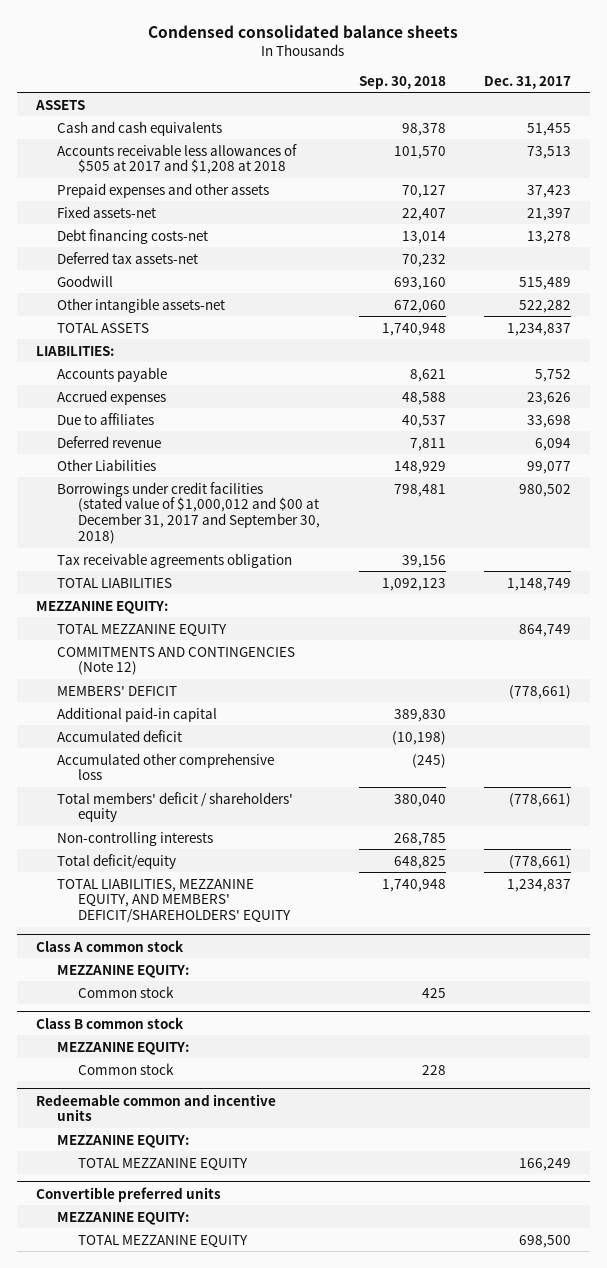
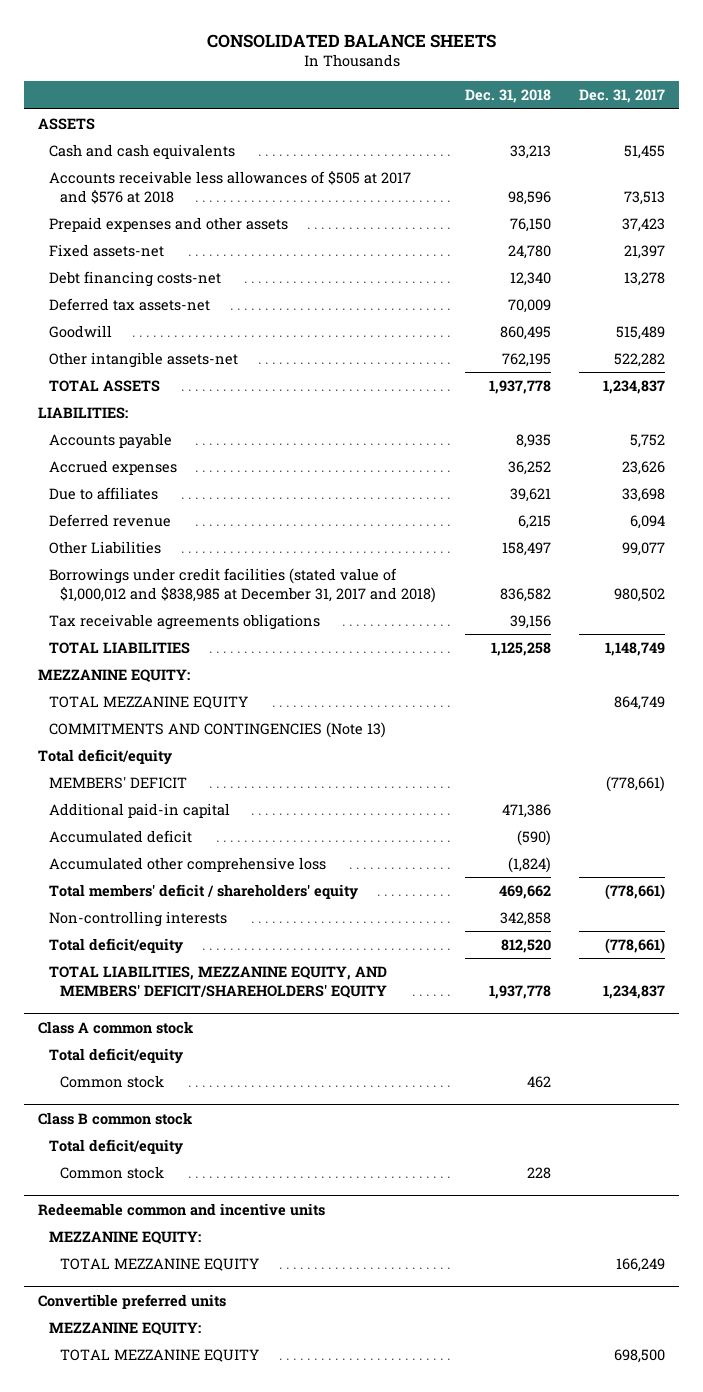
- Condensed consolidated balance sheets
+ CONSOLIDATED BALANCE SHEETS
- | Sep. 30, 2018 | Dec. 31, 2017
+ | Dec. 31, 2018 | Dec. 31, 2017
- Accounts receivable less allowances of $505 at 2017 and $1,208 at 2018 | 101,570 | 73,513
+ Accounts receivable less allowances of $505 at 2017 and $576 at 2018 | 98,596 | 73,513
- Borrowings under credit facilities (stated value of $1,000,012 and $00 at December 31, 2017 and September 30, 2018) | 798,481 | 980,502
- Tax receivable agreements obligation | 39,156 |
+ Borrowings under credit facilities (stated value of $1,000,012 and $838,985 at December 31, 2017 and 2018) | 836,582 | 980,502
+ Tax receivable agreements obligations | 39,156 |
- COMMITMENTS AND CONTINGENCIES (Note 12)
+ COMMITMENTS AND CONTINGENCIES (Note 13)
+ Total deficit/equity
@ Class A common stock
- MEZZANINE EQUITY:
+ Total deficit/equity
@ Class B common stock
- MEZZANINE EQUITY:
+ Total deficit/equity

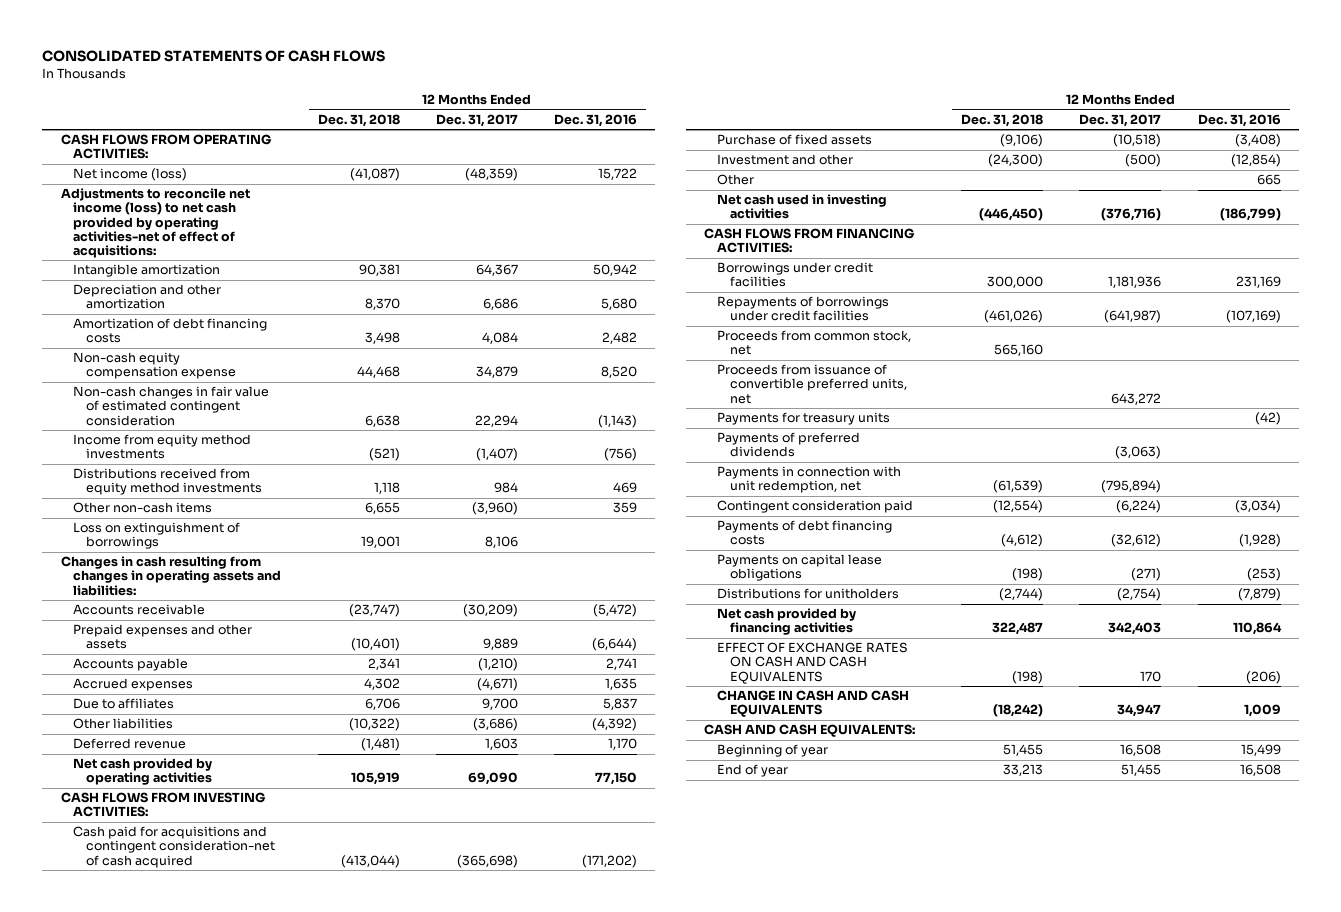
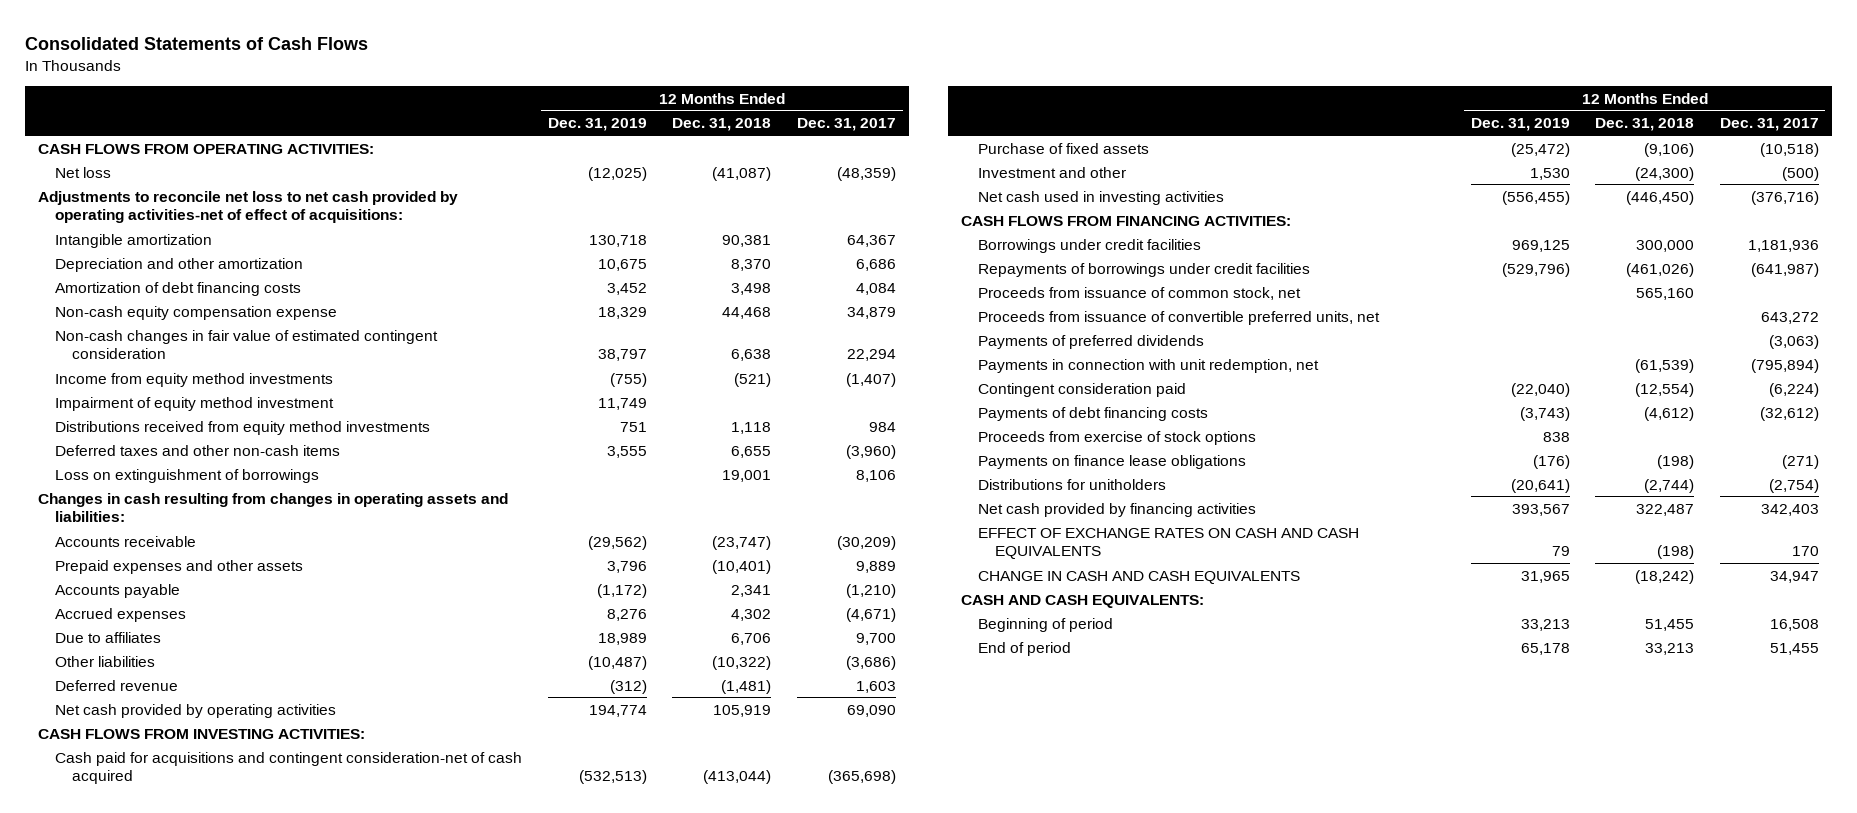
- CONSOLIDATED STATEMENTS OF CASH FLOWS
+ Consolidated Statements of Cash Flows
- | 12 Months Ended Dec. 31, 2018 | 12 Months Ended Dec. 31, 2017 | 12 Months Ended Dec. 31, 2016
+ | 12 Months Ended Dec. 31, 2019 | 12 Months Ended Dec. 31, 2018 | 12 Months Ended Dec. 31, 2017
- Net income (loss) | (41,087) | (48,359) | 15,722
- Adjustments to reconcile net income (loss) to net cash provided by operating activities-net of effect of acquisitions:
+ Net loss | (12,025) | (41,087) | (48,359)
+ Adjustments to reconcile net loss to net cash provided by operating activities-net of effect of acquisitions:
+ Impairment of equity method investment | 11,749 | |
- Other non-cash items | 6,655 | (3,960) | 359
+ Deferred taxes and other non-cash items | 3,555 | 6,655 | (3,960)
- Other | | | 665
- Proceeds from common stock, net | 565,160 | |
+ Proceeds from issuance of common stock, net | | 565,160 |
- Payments for treasury units | | | (42)
- Payments on capital lease obligations | (198) | (271) | (253)
+ Proceeds from exercise of stock options | 838 | |
+ Payments on finance lease obligations | (176) | (198) | (271)
- Beginning of year | 51,455 | 16,508 | 15,499
- End of year | 33,213 | 51,455 | 16,508
+ Beginning of period | 33,213 | 51,455 | 16,508
+ End of period | 65,178 | 33,213 | 51,455

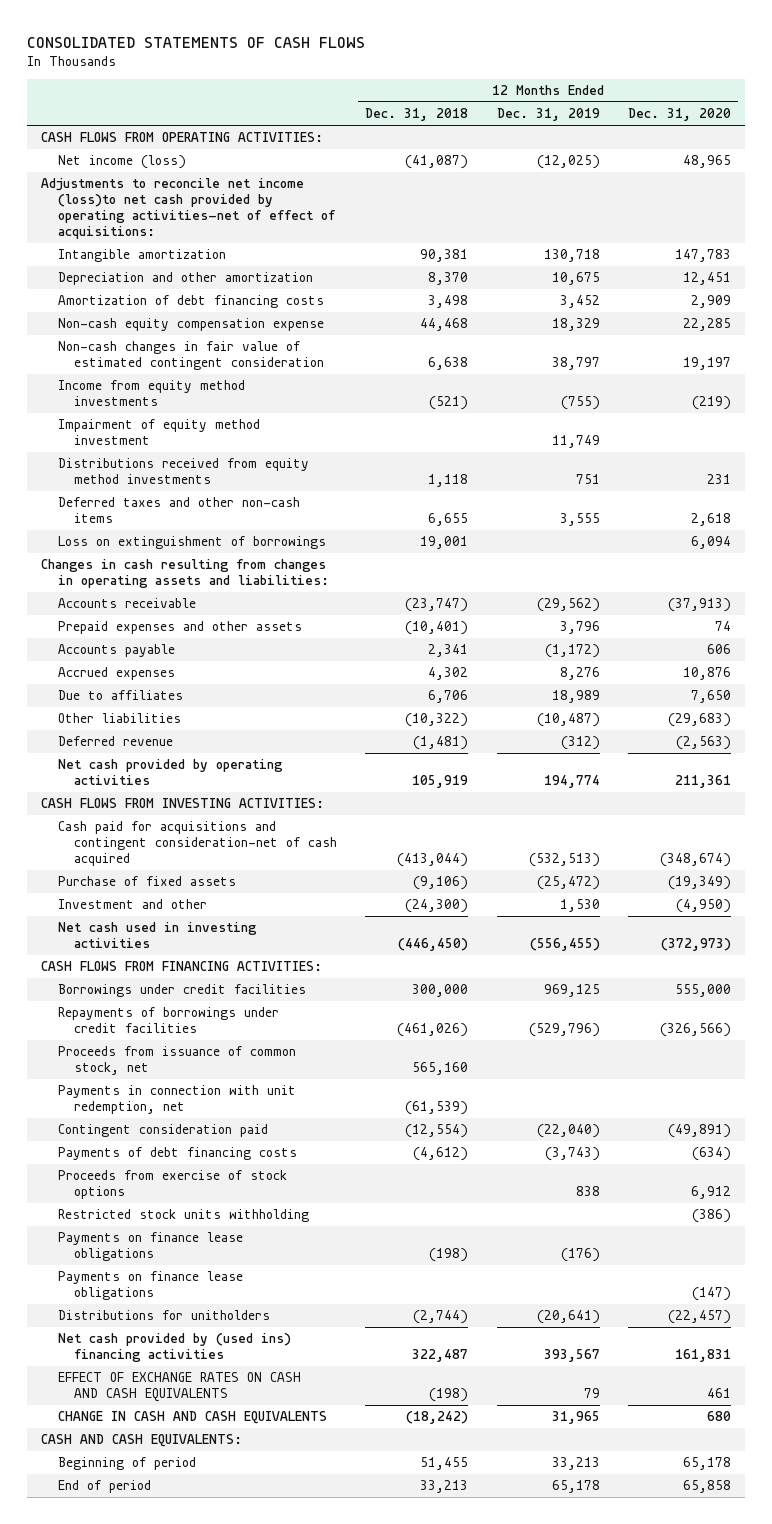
- Consolidated Statements of Cash Flows
+ CONSOLIDATED STATEMENTS OF CASH FLOWS
- | 12 Months Ended Dec. 31, 2019 | 12 Months Ended Dec. 31, 2018 | 12 Months Ended Dec. 31, 2017
+ | 12 Months Ended Dec. 31, 2018 | 12 Months Ended Dec. 31, 2019 | 12 Months Ended Dec. 31, 2020
- Net loss | (12,025) | (41,087) | (48,359)
- Adjustments to reconcile net loss to net cash provided by operating activities-net of effect of acquisitions:
+ Net income (loss) | (41,087) | (12,025) | 48,965
+ Adjustments to reconcile net income (loss)to net cash provided by operating activities-net of effect of acquisitions:
- Proceeds from issuance of convertible preferred units, net | | | 643,272
- Payments of preferred dividends | | | (3,063)
+ Restricted stock units withholding | | | (386)
+ Payments on finance lease obligations | | | (147)
- Net cash provided by financing activities | 393,567 | 322,487 | 342,403
+ Net cash provided by (used ins) financing activities | 322,487 | 393,567 | 161,831

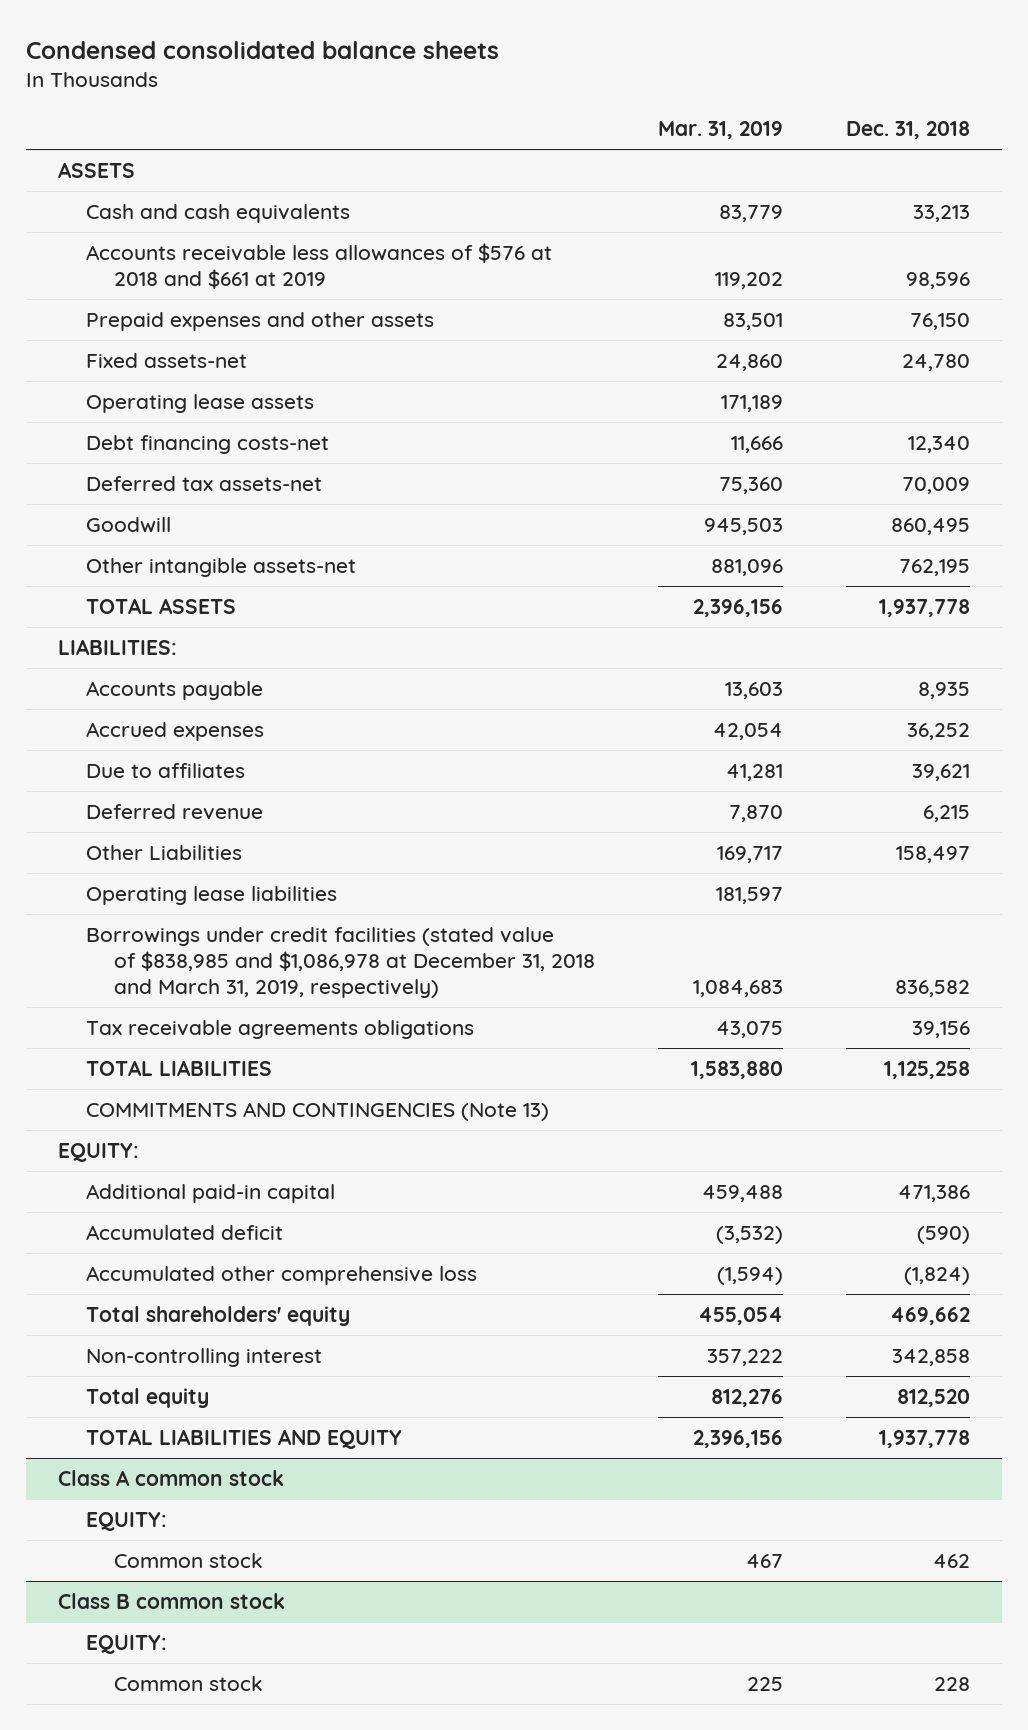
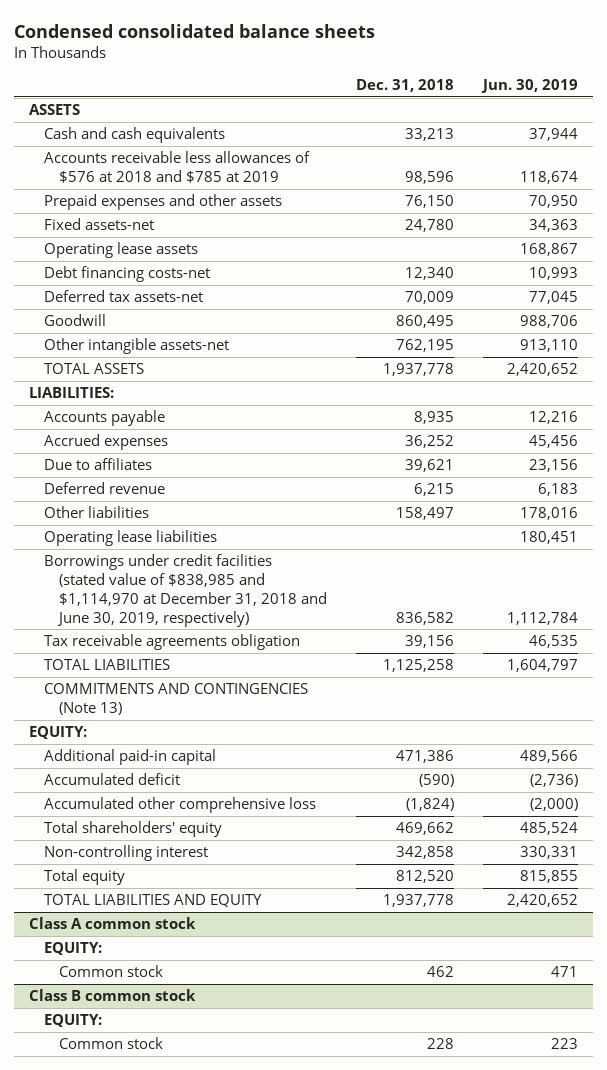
- | Mar. 31, 2019 | Dec. 31, 2018
+ | Dec. 31, 2018 | Jun. 30, 2019
- Accounts receivable less allowances of $576 at 2018 and $661 at 2019 | 119,202 | 98,596
+ Accounts receivable less allowances of $576 at 2018 and $785 at 2019 | 98,596 | 118,674
- Other Liabilities | 169,717 | 158,497
+ Other liabilities | 158,497 | 178,016
- Borrowings under credit facilities (stated value of $838,985 and $1,086,978 at December 31, 2018 and March 31, 2019, respectively) | 1,084,683 | 836,582
- Tax receivable agreements obligations | 43,075 | 39,156
+ Borrowings under credit facilities (stated value of $838,985 and $1,114,970 at December 31, 2018 and June 30, 2019, respectively) | 836,582 | 1,112,784
+ Tax receivable agreements obligation | 39,156 | 46,535

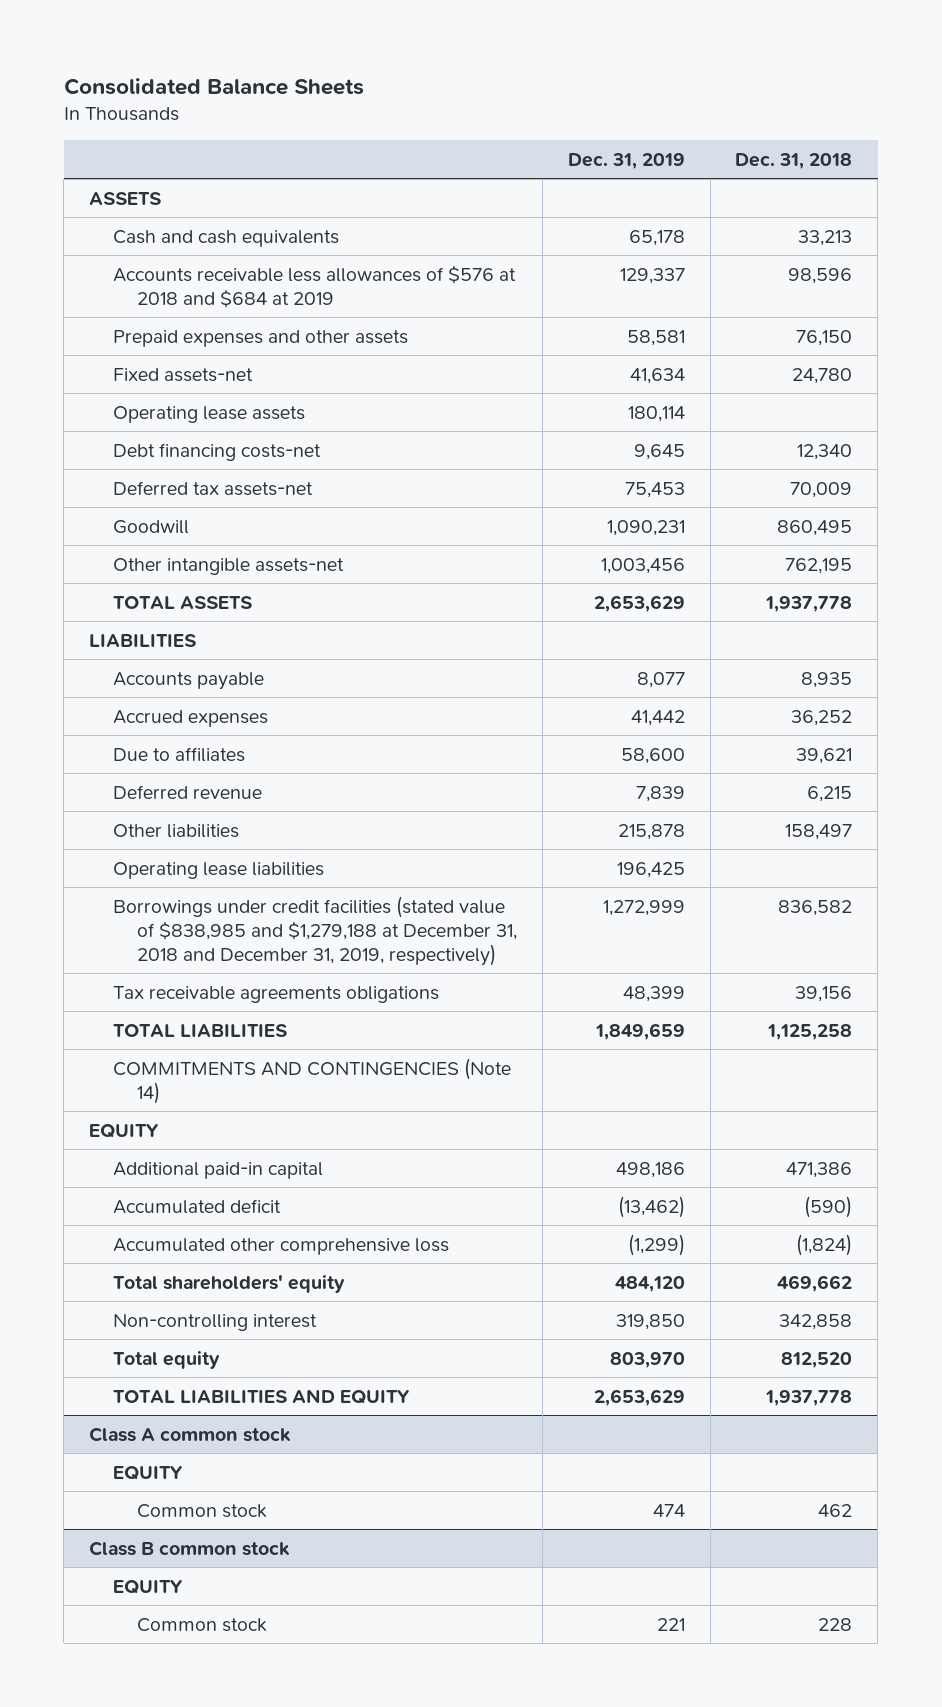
- Condensed consolidated balance sheets
+ Consolidated Balance Sheets
- | Dec. 31, 2018 | Jun. 30, 2019
+ | Dec. 31, 2019 | Dec. 31, 2018
- Accounts receivable less allowances of $576 at 2018 and $785 at 2019 | 98,596 | 118,674
+ Accounts receivable less allowances of $576 at 2018 and $684 at 2019 | 129,337 | 98,596
- LIABILITIES:
+ LIABILITIES
- Borrowings under credit facilities (stated value of $838,985 and $1,114,970 at December 31, 2018 and June 30, 2019, respectively) | 836,582 | 1,112,784
- Tax receivable agreements obligation | 39,156 | 46,535
+ Borrowings under credit facilities (stated value of $838,985 and $1,279,188 at December 31, 2018 and December 31, 2019, respectively) | 1,272,999 | 836,582
+ Tax receivable agreements obligations | 48,399 | 39,156
- COMMITMENTS AND CONTINGENCIES (Note 13)
- EQUITY:
+ COMMITMENTS AND CONTINGENCIES (Note 14)
+ EQUITY
@ Class A common stock
- EQUITY:
+ EQUITY
@ Class B common stock
- EQUITY:
+ EQUITY

